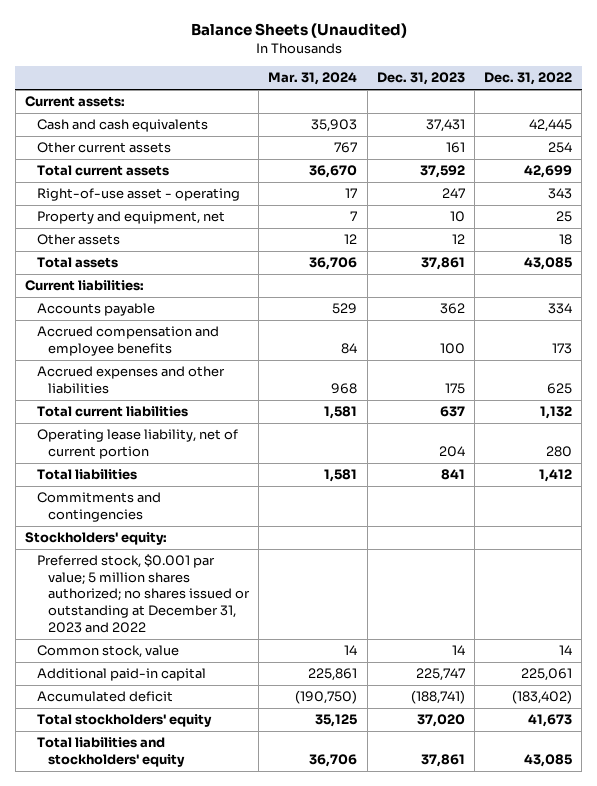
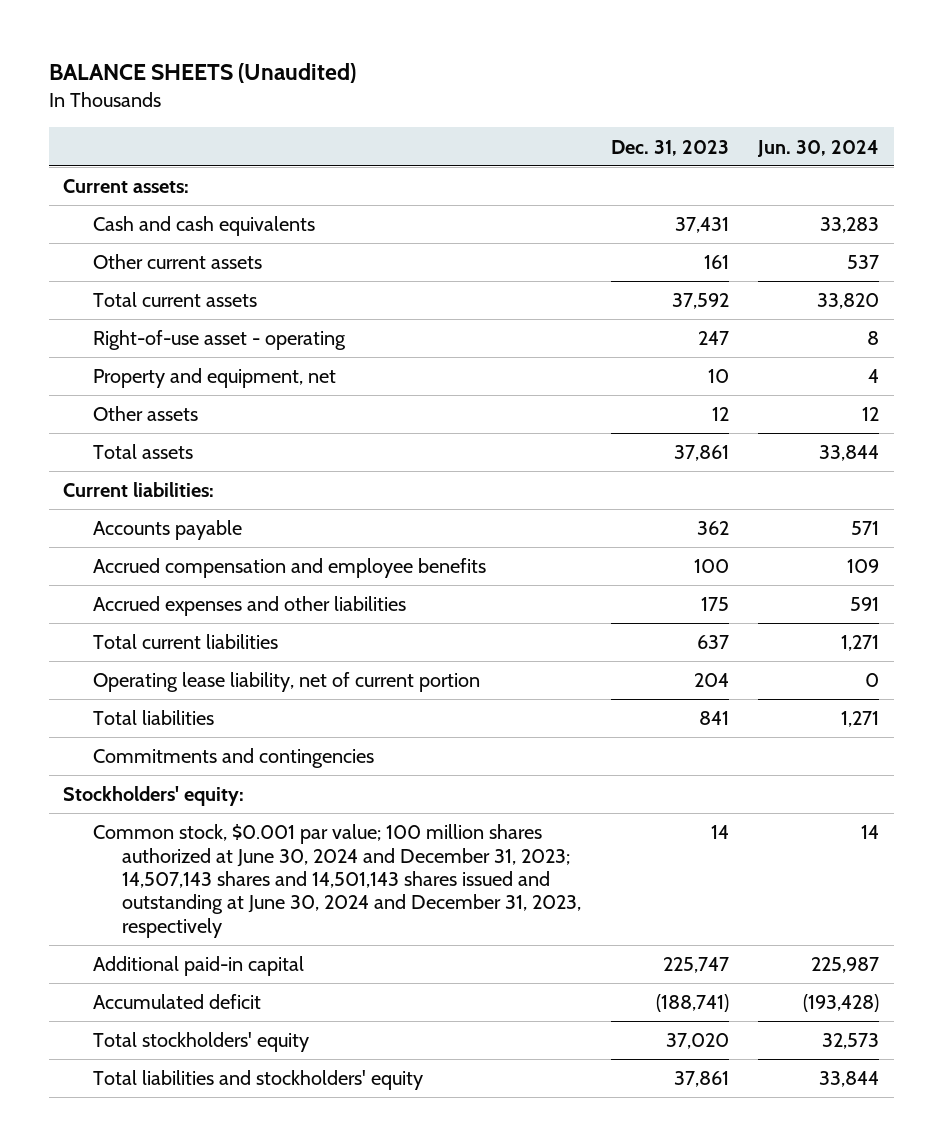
- Balance Sheets (Unaudited)
+ BALANCE SHEETS (Unaudited)
- | Mar. 31, 2024 | Dec. 31, 2023 | Dec. 31, 2022
+ | Dec. 31, 2023 | Jun. 30, 2024
- Preferred stock, $0.001 par value; 5 million shares authorized; no shares issued or outstanding at December 31, 2023 and 2022
- Common stock, value | 14 | 14 | 14
+ Common stock, $0.001 par value; 100 million shares authorized at June 30, 2024 and December 31, 2023; 14,507,143 shares and 14,501,143 shares issued and outstanding at June 30, 2024 and December 31, 2023, respectively | 14 | 14

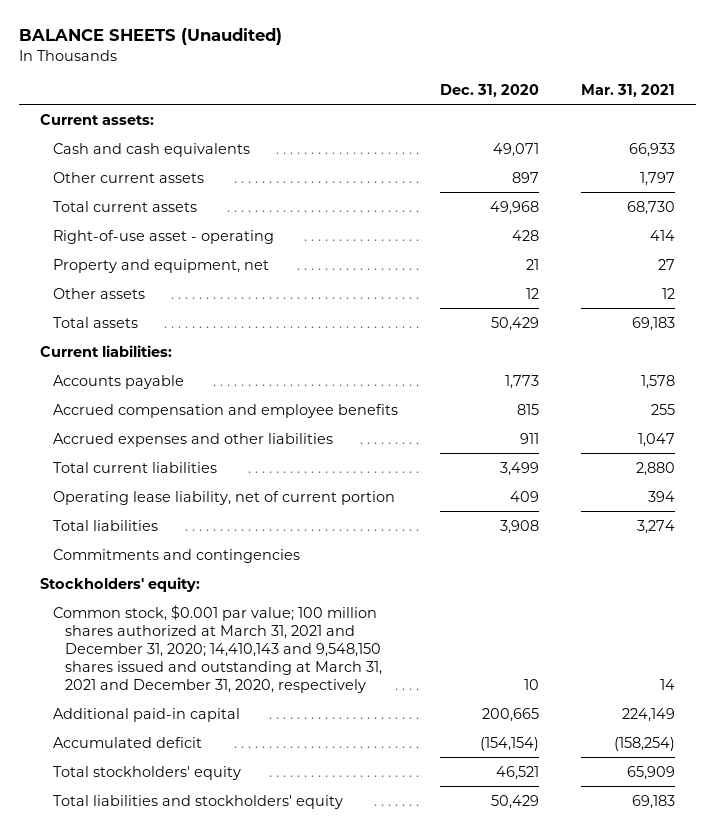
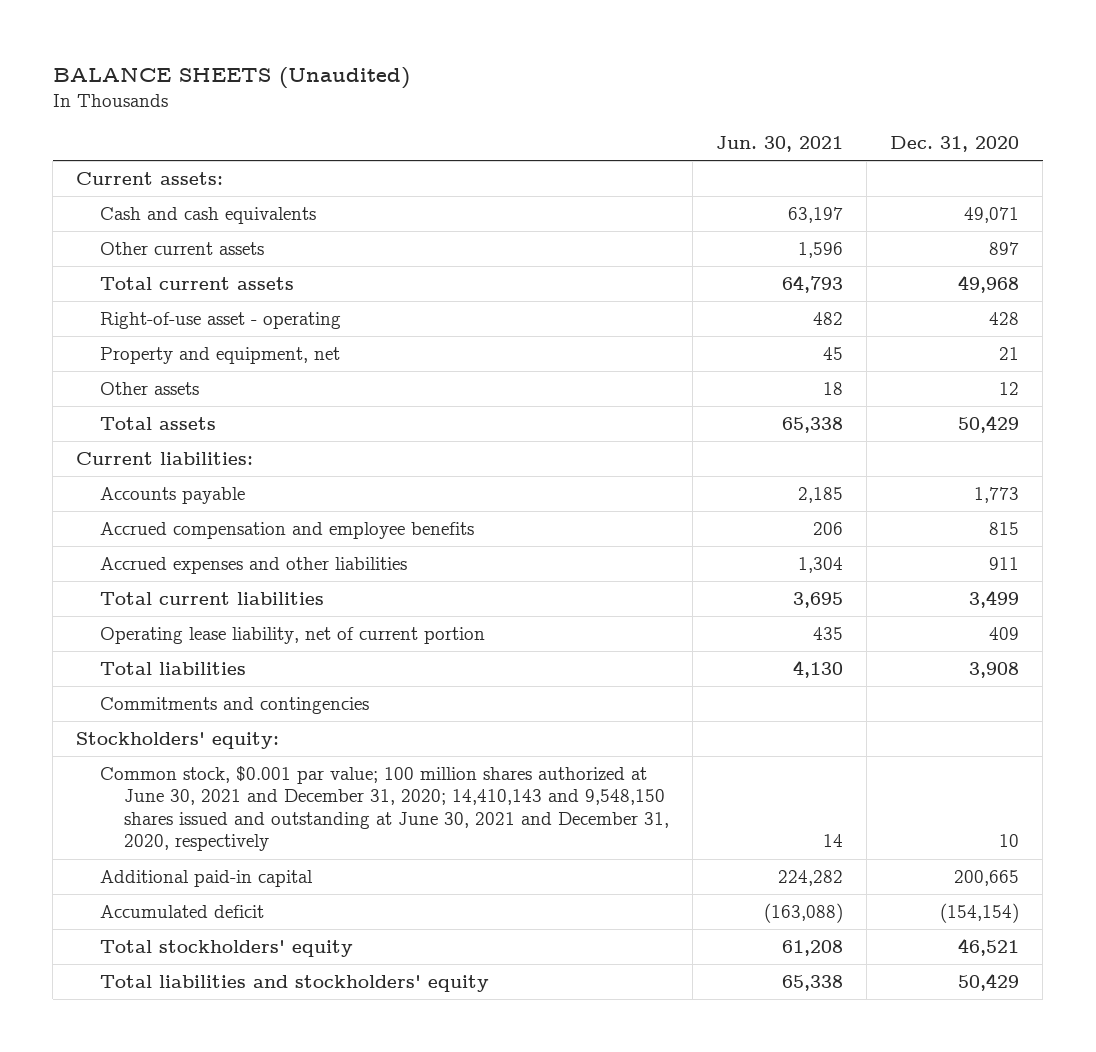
- | Dec. 31, 2020 | Mar. 31, 2021
+ | Jun. 30, 2021 | Dec. 31, 2020
- Common stock, $0.001 par value; 100 million shares authorized at March 31, 2021 and December 31, 2020; 14,410,143 and 9,548,150 shares issued and outstanding at March 31, 2021 and December 31, 2020, respectively | 10 | 14
+ Common stock, $0.001 par value; 100 million shares authorized at June 30, 2021 and December 31, 2020; 14,410,143 and 9,548,150 shares issued and outstanding at June 30, 2021 and December 31, 2020, respectively | 14 | 10

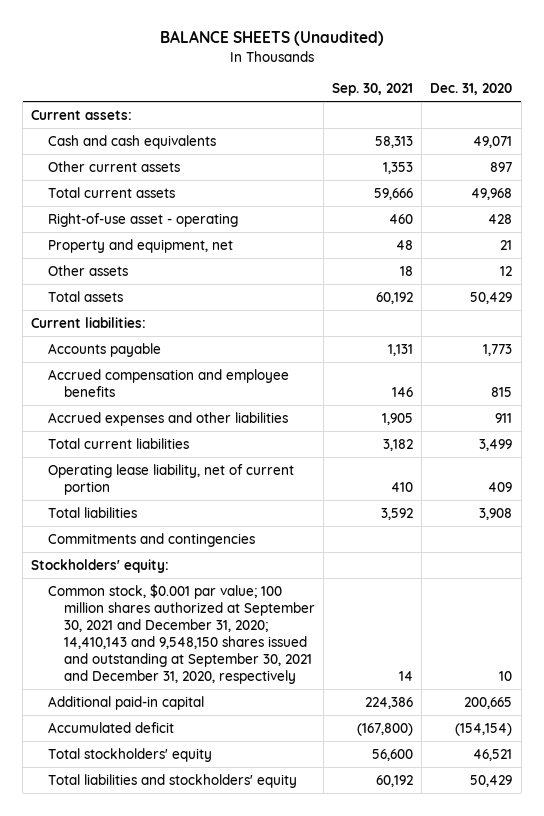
- | Jun. 30, 2021 | Dec. 31, 2020
+ | Sep. 30, 2021 | Dec. 31, 2020
- Common stock, $0.001 par value; 100 million shares authorized at June 30, 2021 and December 31, 2020; 14,410,143 and 9,548,150 shares issued and outstanding at June 30, 2021 and December 31, 2020, respectively | 14 | 10
+ Common stock, $0.001 par value; 100 million shares authorized at September 30, 2021 and December 31, 2020; 14,410,143 and 9,548,150 shares issued and outstanding at September 30, 2021 and December 31, 2020, respectively | 14 | 10

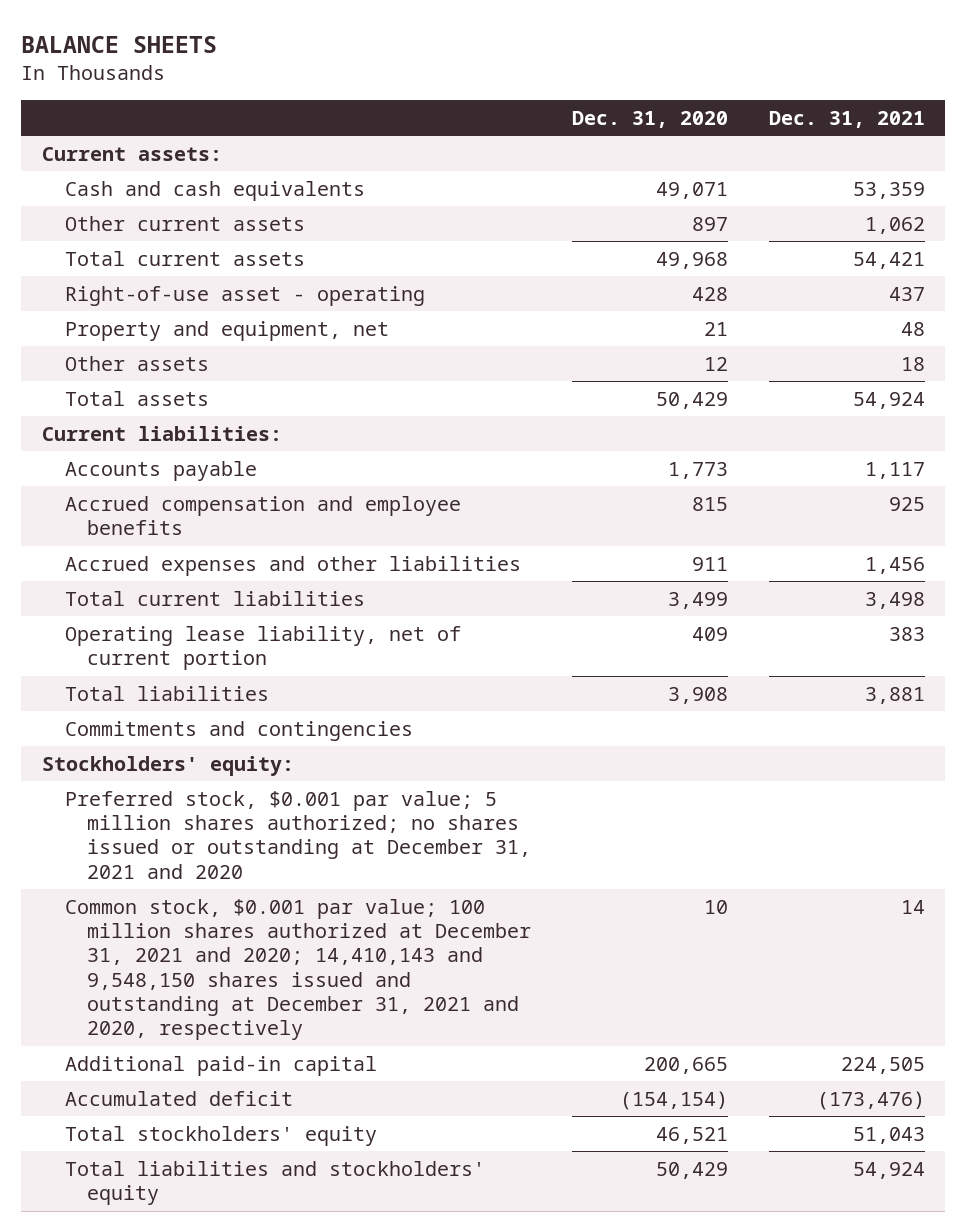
- BALANCE SHEETS (Unaudited)
+ BALANCE SHEETS
- | Sep. 30, 2021 | Dec. 31, 2020
+ | Dec. 31, 2020 | Dec. 31, 2021
- Common stock, $0.001 par value; 100 million shares authorized at September 30, 2021 and December 31, 2020; 14,410,143 and 9,548,150 shares issued and outstanding at September 30, 2021 and December 31, 2020, respectively | 14 | 10
+ Preferred stock, $0.001 par value; 5 million shares authorized; no shares issued or outstanding at December 31, 2021 and 2020
+ Common stock, $0.001 par value; 100 million shares authorized at December 31, 2021 and 2020; 14,410,143 and 9,548,150 shares issued and outstanding at December 31, 2021 and 2020, respectively | 10 | 14

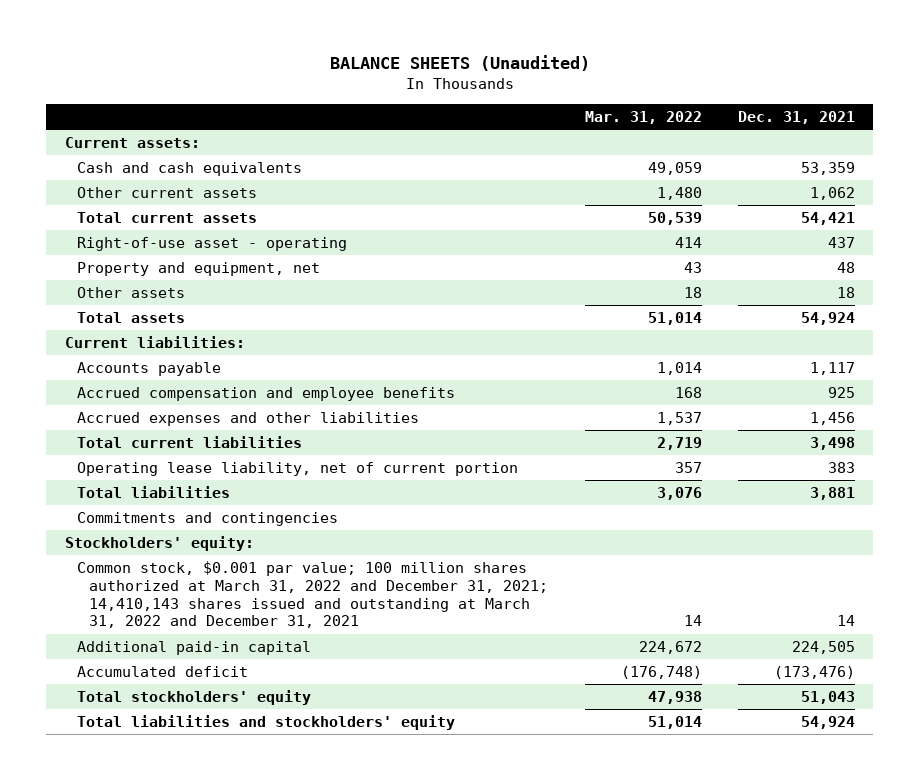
- BALANCE SHEETS
+ BALANCE SHEETS (Unaudited)
- | Dec. 31, 2020 | Dec. 31, 2021
+ | Mar. 31, 2022 | Dec. 31, 2021
- Preferred stock, $0.001 par value; 5 million shares authorized; no shares issued or outstanding at December 31, 2021 and 2020
- Common stock, $0.001 par value; 100 million shares authorized at December 31, 2021 and 2020; 14,410,143 and 9,548,150 shares issued and outstanding at December 31, 2021 and 2020, respectively | 10 | 14
+ Common stock, $0.001 par value; 100 million shares authorized at March 31, 2022 and December 31, 2021; 14,410,143 shares issued and outstanding at March 31, 2022 and December 31, 2021 | 14 | 14

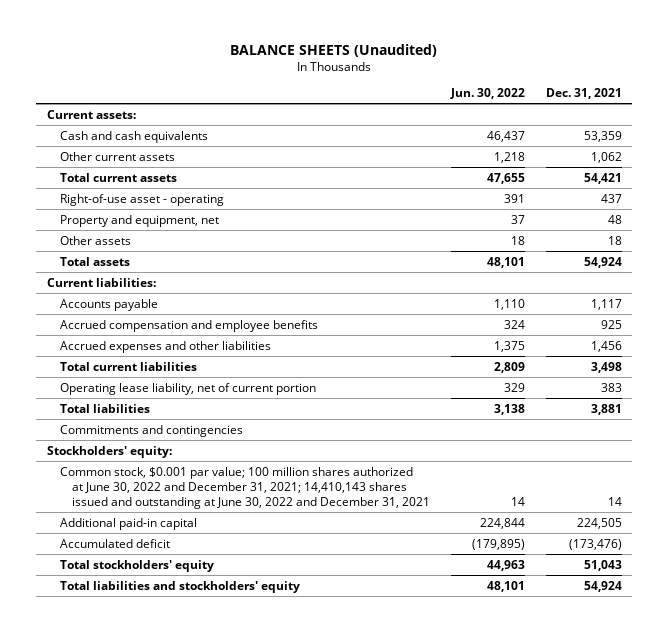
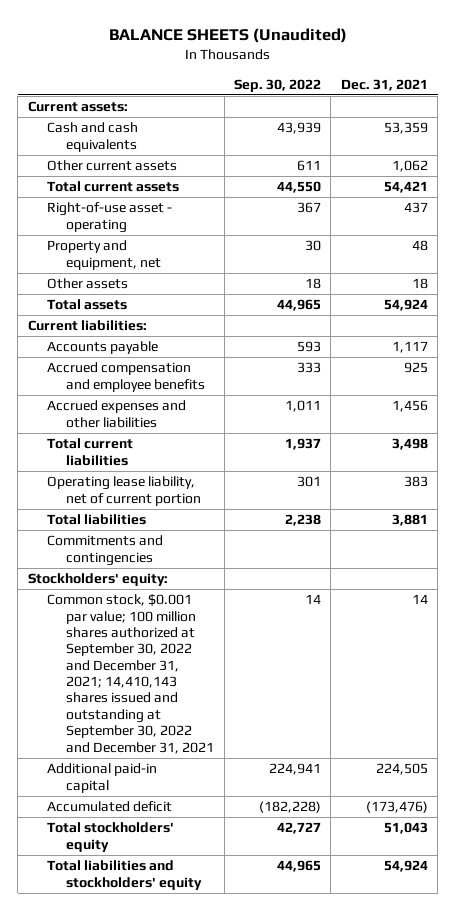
- | Jun. 30, 2022 | Dec. 31, 2021
+ | Sep. 30, 2022 | Dec. 31, 2021
- Common stock, $0.001 par value; 100 million shares authorized at June 30, 2022 and December 31, 2021; 14,410,143 shares issued and outstanding at June 30, 2022 and December 31, 2021 | 14 | 14
+ Common stock, $0.001 par value; 100 million shares authorized at September 30, 2022 and December 31, 2021; 14,410,143 shares issued and outstanding at September 30, 2022 and December 31, 2021 | 14 | 14

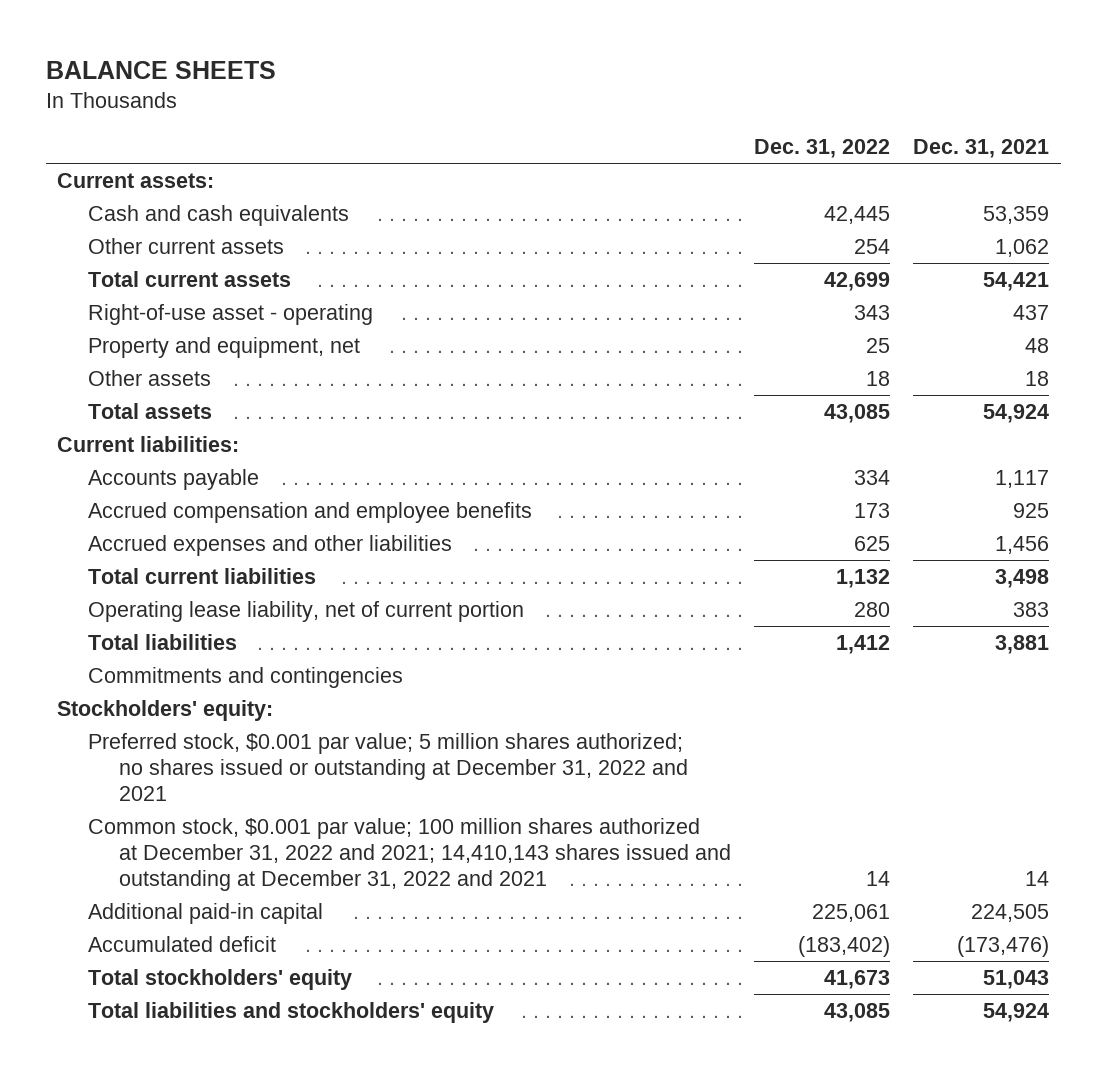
- BALANCE SHEETS (Unaudited)
+ BALANCE SHEETS
- | Sep. 30, 2022 | Dec. 31, 2021
+ | Dec. 31, 2022 | Dec. 31, 2021
- Common stock, $0.001 par value; 100 million shares authorized at September 30, 2022 and December 31, 2021; 14,410,143 shares issued and outstanding at September 30, 2022 and December 31, 2021 | 14 | 14
+ Preferred stock, $0.001 par value; 5 million shares authorized; no shares issued or outstanding at December 31, 2022 and 2021
+ Common stock, $0.001 par value; 100 million shares authorized at December 31, 2022 and 2021; 14,410,143 shares issued and outstanding at December 31, 2022 and 2021 | 14 | 14

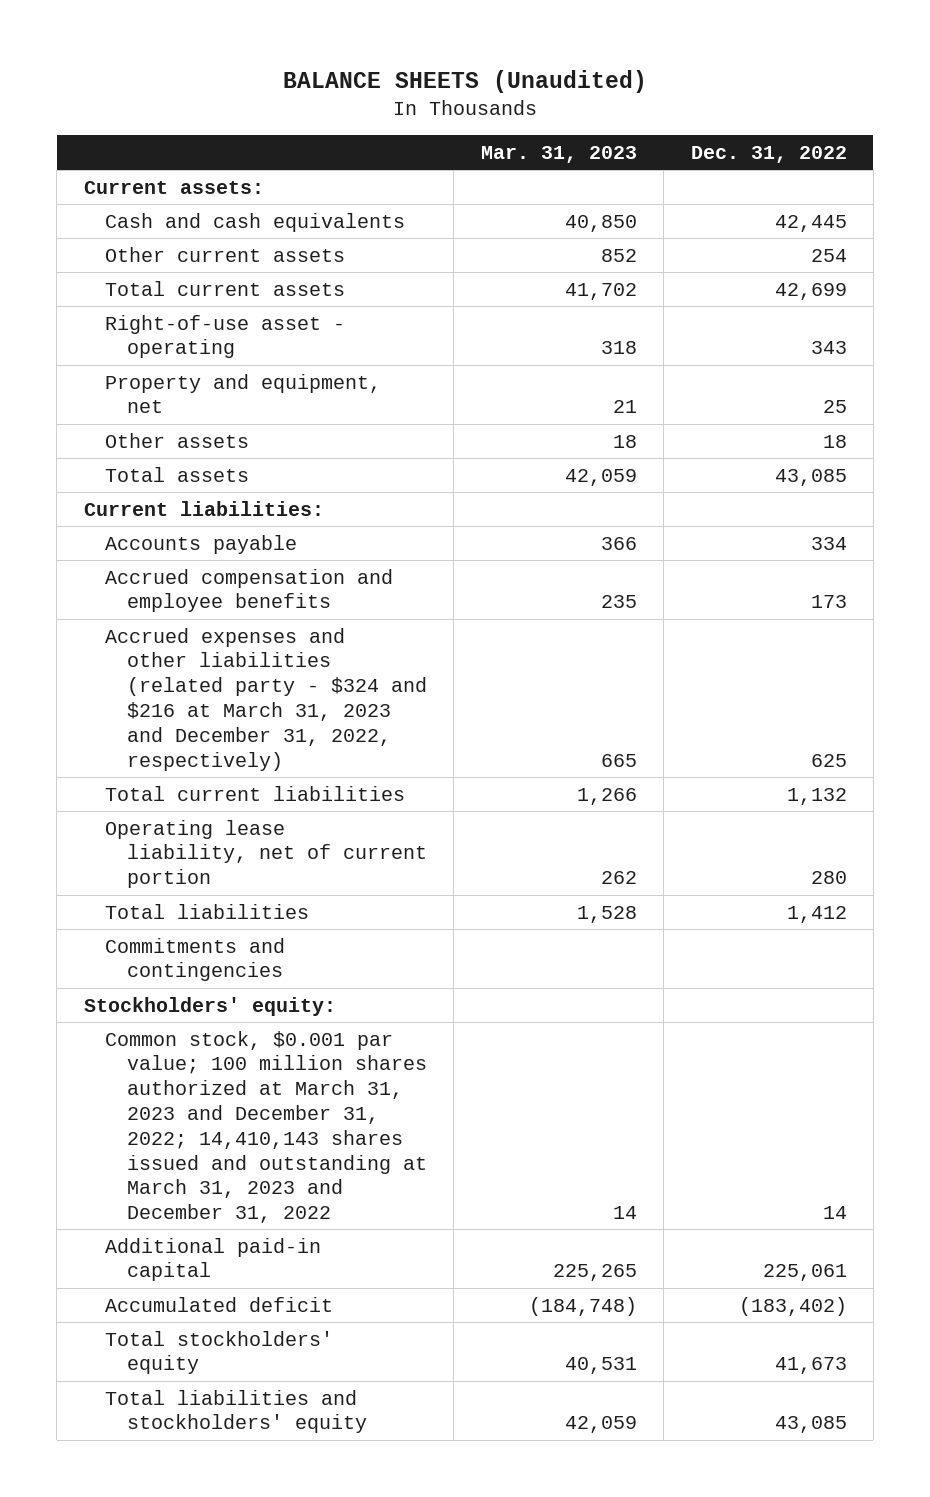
- BALANCE SHEETS
+ BALANCE SHEETS (Unaudited)
- | Dec. 31, 2022 | Dec. 31, 2021
+ | Mar. 31, 2023 | Dec. 31, 2022
- Accrued expenses and other liabilities | 625 | 1,456
+ Accrued expenses and other liabilities (related party - $324 and $216 at March 31, 2023 and December 31, 2022, respectively) | 665 | 625
- Preferred stock, $0.001 par value; 5 million shares authorized; no shares issued or outstanding at December 31, 2022 and 2021
- Common stock, $0.001 par value; 100 million shares authorized at December 31, 2022 and 2021; 14,410,143 shares issued and outstanding at December 31, 2022 and 2021 | 14 | 14
+ Common stock, $0.001 par value; 100 million shares authorized at March 31, 2023 and December 31, 2022; 14,410,143 shares issued and outstanding at March 31, 2023 and December 31, 2022 | 14 | 14

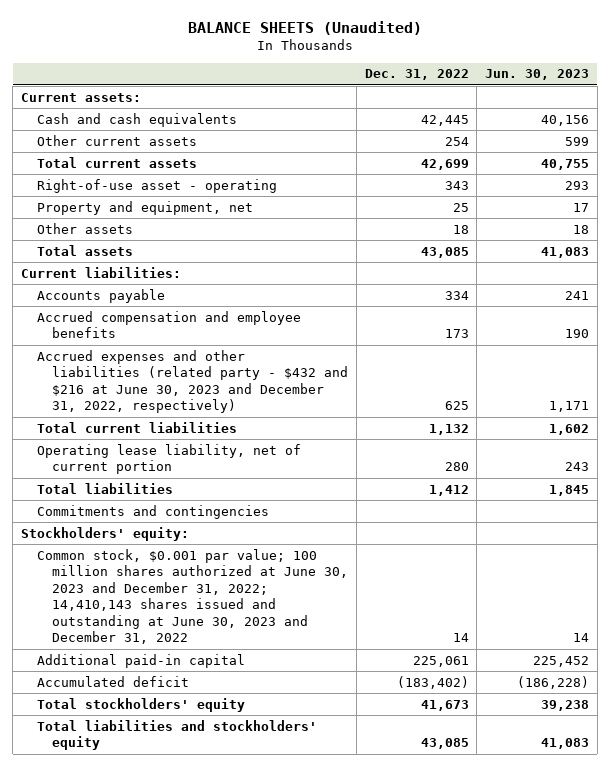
- | Mar. 31, 2023 | Dec. 31, 2022
+ | Dec. 31, 2022 | Jun. 30, 2023
- Accrued expenses and other liabilities (related party - $324 and $216 at March 31, 2023 and December 31, 2022, respectively) | 665 | 625
+ Accrued expenses and other liabilities (related party - $432 and $216 at June 30, 2023 and December 31, 2022, respectively) | 625 | 1,171
- Common stock, $0.001 par value; 100 million shares authorized at March 31, 2023 and December 31, 2022; 14,410,143 shares issued and outstanding at March 31, 2023 and December 31, 2022 | 14 | 14
+ Common stock, $0.001 par value; 100 million shares authorized at June 30, 2023 and December 31, 2022; 14,410,143 shares issued and outstanding at June 30, 2023 and December 31, 2022 | 14 | 14

